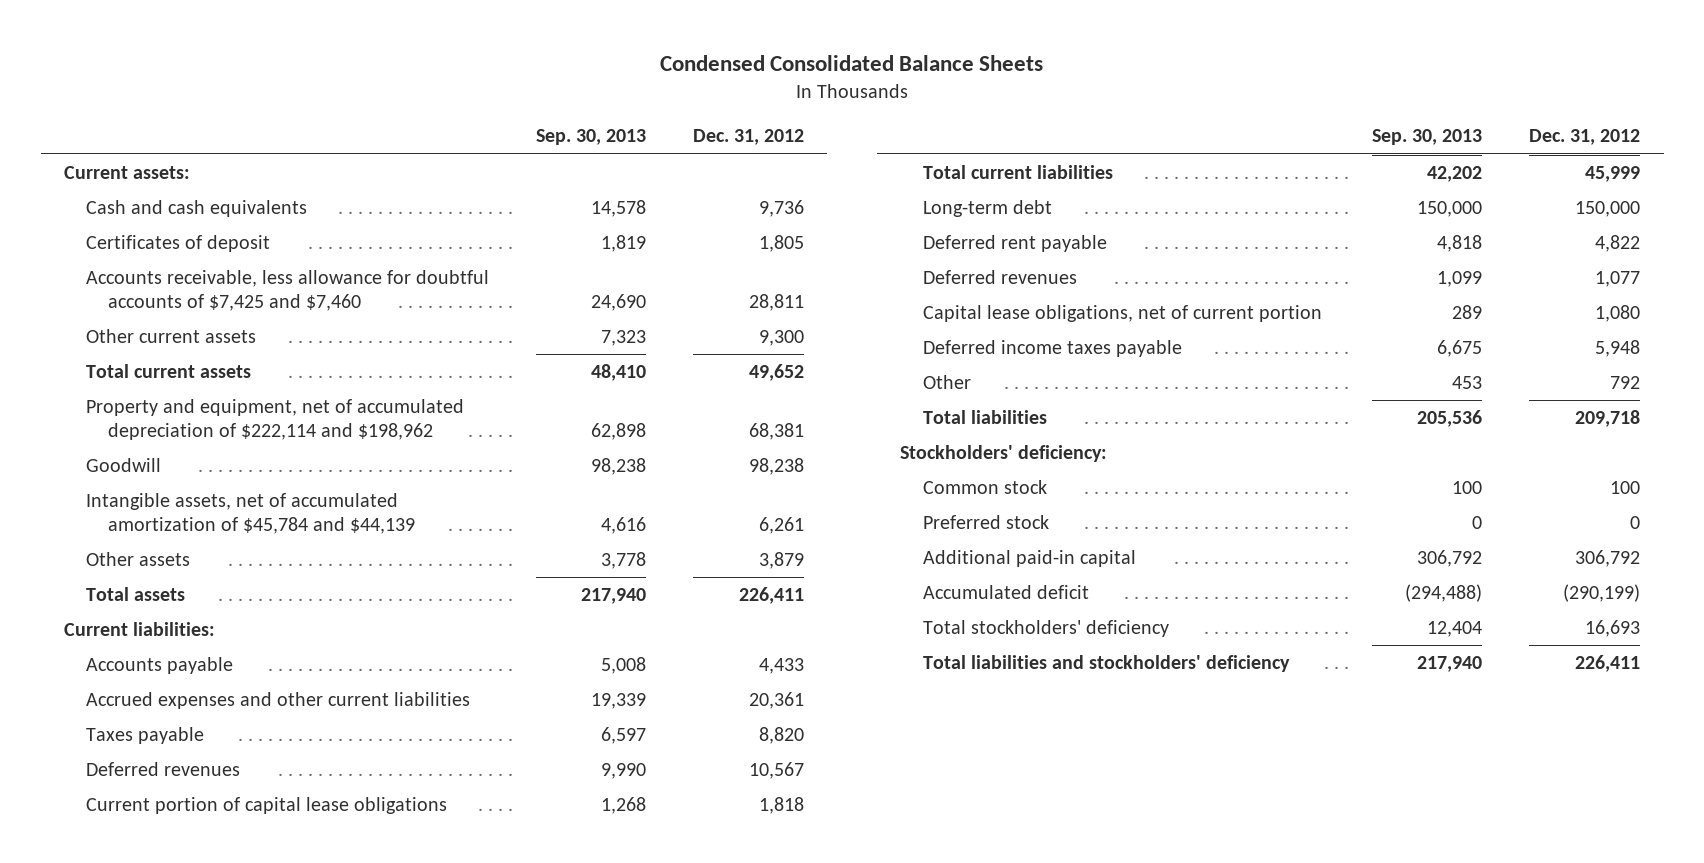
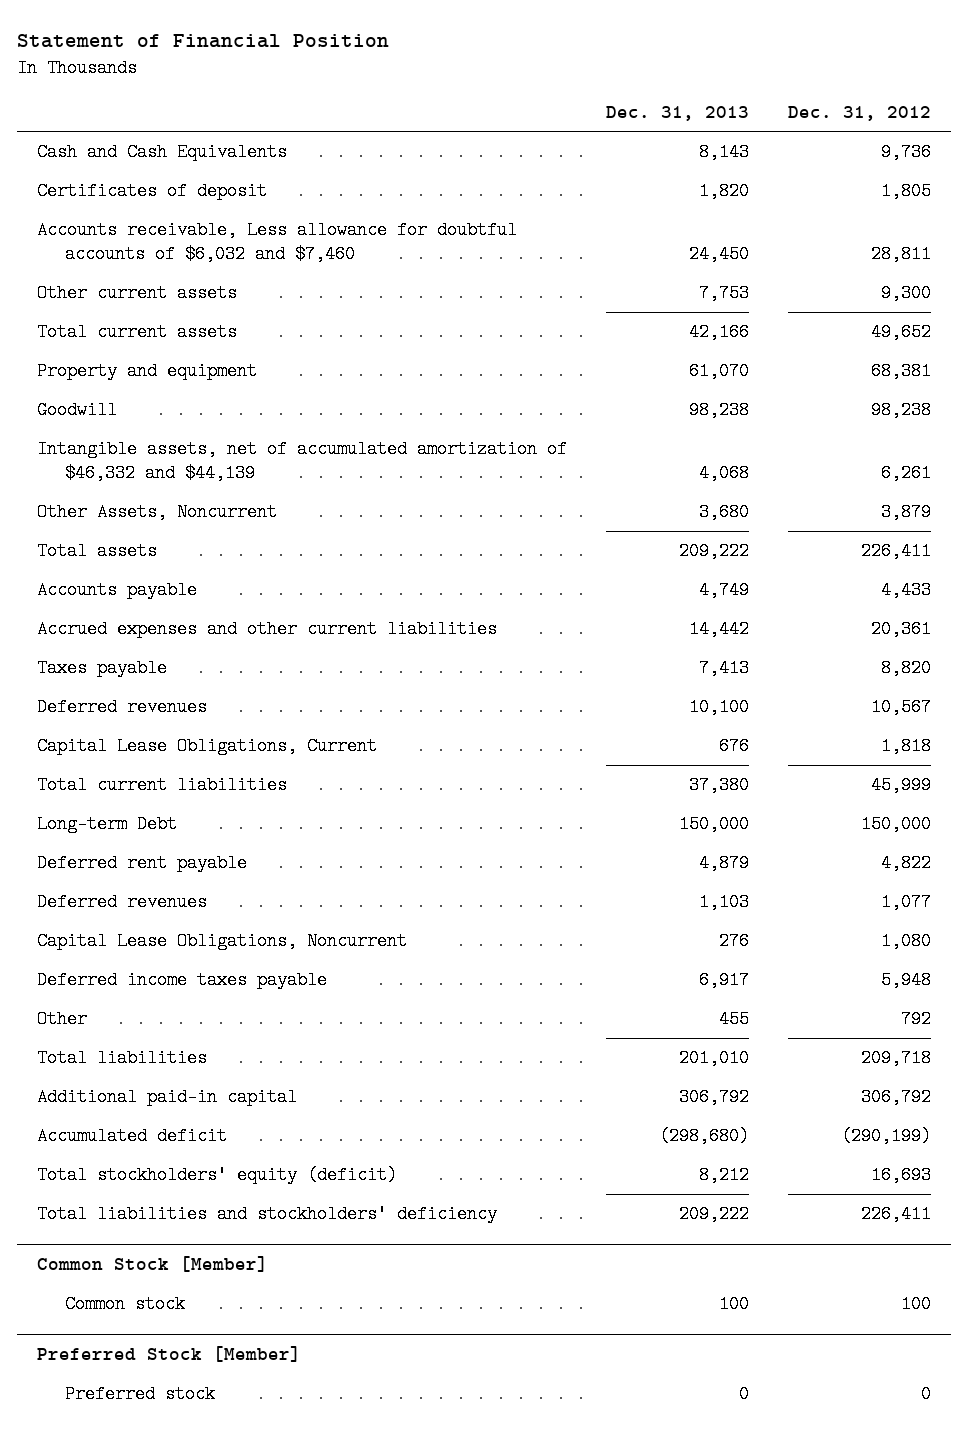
- Condensed Consolidated Balance Sheets
+ Statement of Financial Position
- | Sep. 30, 2013 | Dec. 31, 2012
+ | Dec. 31, 2013 | Dec. 31, 2012
- Current assets:
- Cash and cash equivalents | 14,578 | 9,736
+ Cash and Cash Equivalents | 8,143 | 9,736
- Accounts receivable, less allowance for doubtful accounts of $7,425 and $7,460 | 24,690 | 28,811
+ Accounts receivable, Less allowance for doubtful accounts of $6,032 and $7,460 | 24,450 | 28,811
- Property and equipment, net of accumulated depreciation of $222,114 and $198,962 | 62,898 | 68,381
+ Property and equipment | 61,070 | 68,381
- Intangible assets, net of accumulated amortization of $45,784 and $44,139 | 4,616 | 6,261
- Other assets | 3,778 | 3,879
+ Intangible assets, net of accumulated amortization of $46,332 and $44,139 | 4,068 | 6,261
+ Other Assets, Noncurrent | 3,680 | 3,879
- Current liabilities:
- Current portion of capital lease obligations | 1,268 | 1,818
+ Capital Lease Obligations, Current | 676 | 1,818
- Long-term debt | 150,000 | 150,000
+ Long-term Debt | 150,000 | 150,000
- Capital lease obligations, net of current portion | 289 | 1,080
+ Capital Lease Obligations, Noncurrent | 276 | 1,080
- Stockholders' deficiency:
- Common stock | 100 | 100
- Preferred stock | 0 | 0
- Total stockholders' deficiency | 12,404 | 16,693
+ Total stockholders' equity (deficit) | 8,212 | 16,693
+ Common Stock [Member]
+ Common stock | 100 | 100
+ Preferred Stock [Member]
+ Preferred stock | 0 | 0

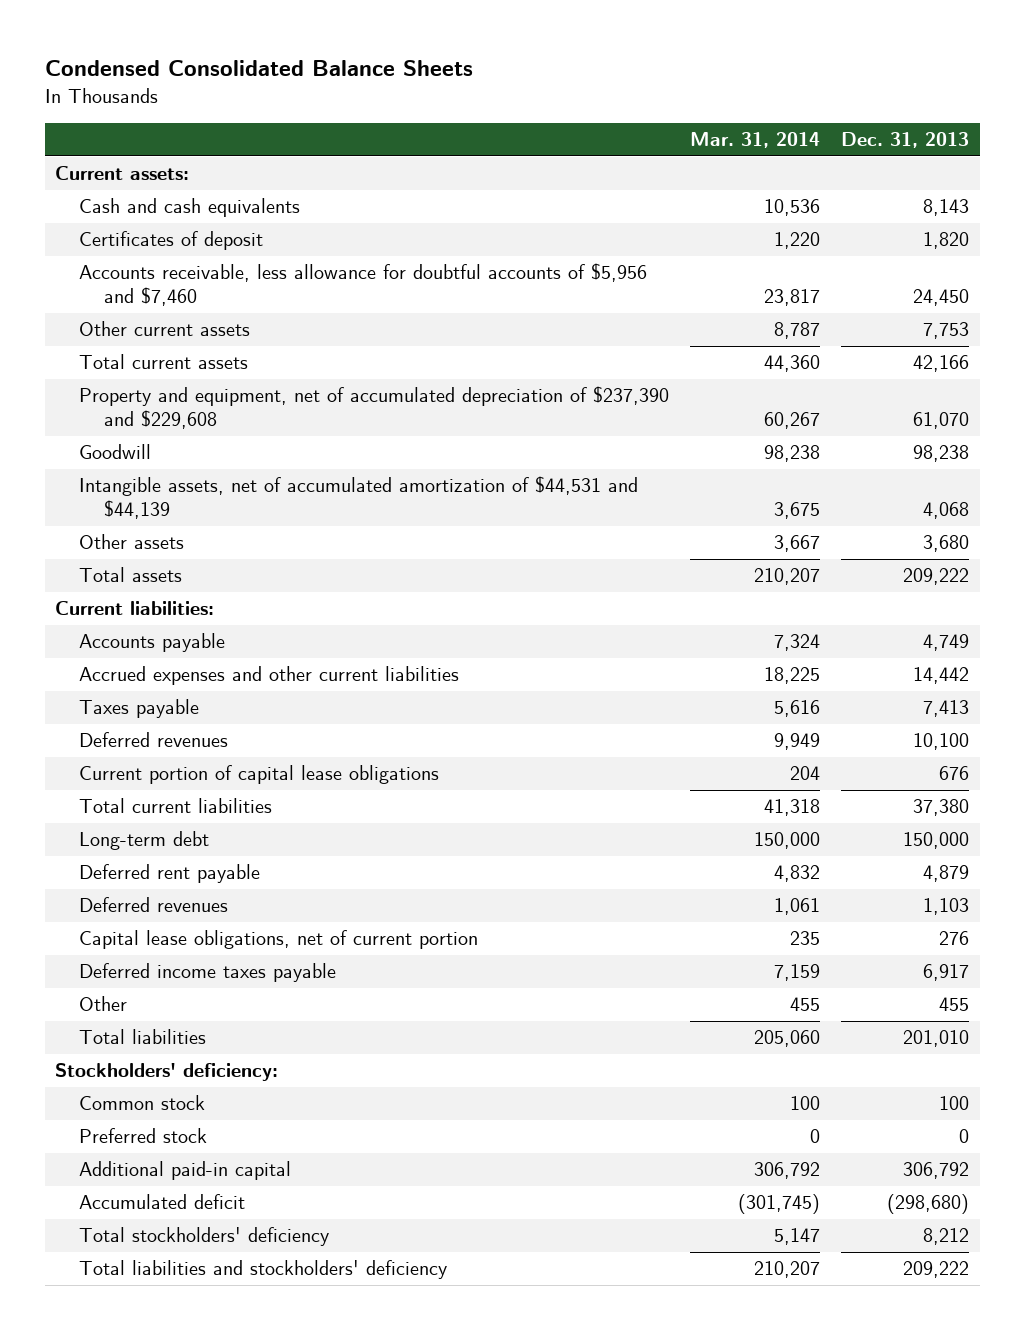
- Statement of Financial Position
+ Condensed Consolidated Balance Sheets
- | Dec. 31, 2013 | Dec. 31, 2012
+ | Mar. 31, 2014 | Dec. 31, 2013
- Cash and Cash Equivalents | 8,143 | 9,736
+ Current assets:
+ Cash and cash equivalents | 10,536 | 8,143
- Accounts receivable, Less allowance for doubtful accounts of $6,032 and $7,460 | 24,450 | 28,811
+ Accounts receivable, less allowance for doubtful accounts of $5,956 and $7,460 | 23,817 | 24,450
- Property and equipment | 61,070 | 68,381
+ Property and equipment, net of accumulated depreciation of $237,390 and $229,608 | 60,267 | 61,070
- Intangible assets, net of accumulated amortization of $46,332 and $44,139 | 4,068 | 6,261
- Other Assets, Noncurrent | 3,680 | 3,879
+ Intangible assets, net of accumulated amortization of $44,531 and $44,139 | 3,675 | 4,068
+ Other assets | 3,667 | 3,680
+ Current liabilities:
- Capital Lease Obligations, Current | 676 | 1,818
+ Current portion of capital lease obligations | 204 | 676
- Long-term Debt | 150,000 | 150,000
+ Long-term debt | 150,000 | 150,000
- Capital Lease Obligations, Noncurrent | 276 | 1,080
+ Capital lease obligations, net of current portion | 235 | 276
+ Stockholders' deficiency:
+ Common stock | 100 | 100
+ Preferred stock | 0 | 0
- Total stockholders' equity (deficit) | 8,212 | 16,693
+ Total stockholders' deficiency | 5,147 | 8,212
- Common Stock [Member]
- Common stock | 100 | 100
- Preferred Stock [Member]
- Preferred stock | 0 | 0

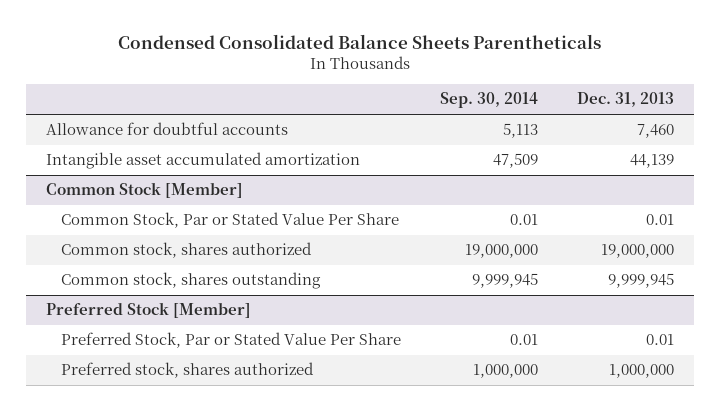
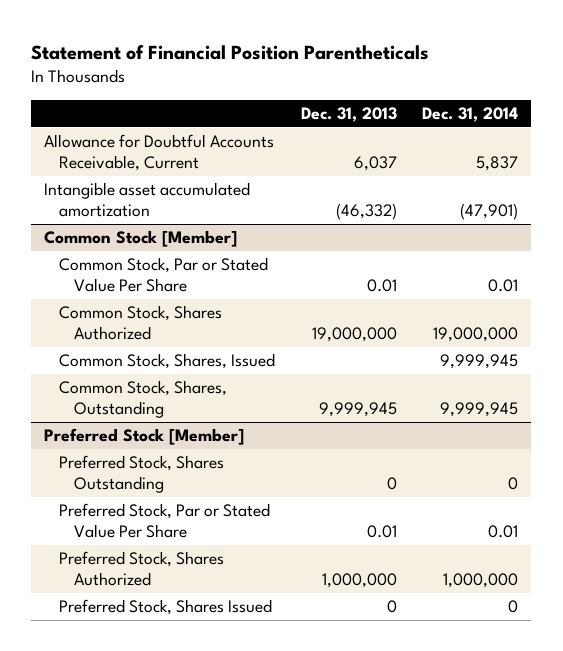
- Condensed Consolidated Balance Sheets Parentheticals
+ Statement of Financial Position Parentheticals
- | Sep. 30, 2014 | Dec. 31, 2013
+ | Dec. 31, 2013 | Dec. 31, 2014
- Allowance for doubtful accounts | 5,113 | 7,460
- Intangible asset accumulated amortization | 47,509 | 44,139
+ Allowance for Doubtful Accounts Receivable, Current | 6,037 | 5,837
+ Intangible asset accumulated amortization | (46,332) | (47,901)
@ Common Stock [Member]
- Common stock, shares authorized | 19,000,000 | 19,000,000
- Common stock, shares outstanding | 9,999,945 | 9,999,945
+ Common Stock, Shares Authorized | 19,000,000 | 19,000,000
+ Common Stock, Shares, Issued | | 9,999,945
+ Common Stock, Shares, Outstanding | 9,999,945 | 9,999,945
@ Preferred Stock [Member]
+ Preferred Stock, Shares Outstanding | 0 | 0
- Preferred stock, shares authorized | 1,000,000 | 1,000,000
+ Preferred Stock, Shares Authorized | 1,000,000 | 1,000,000
+ Preferred Stock, Shares Issued | 0 | 0

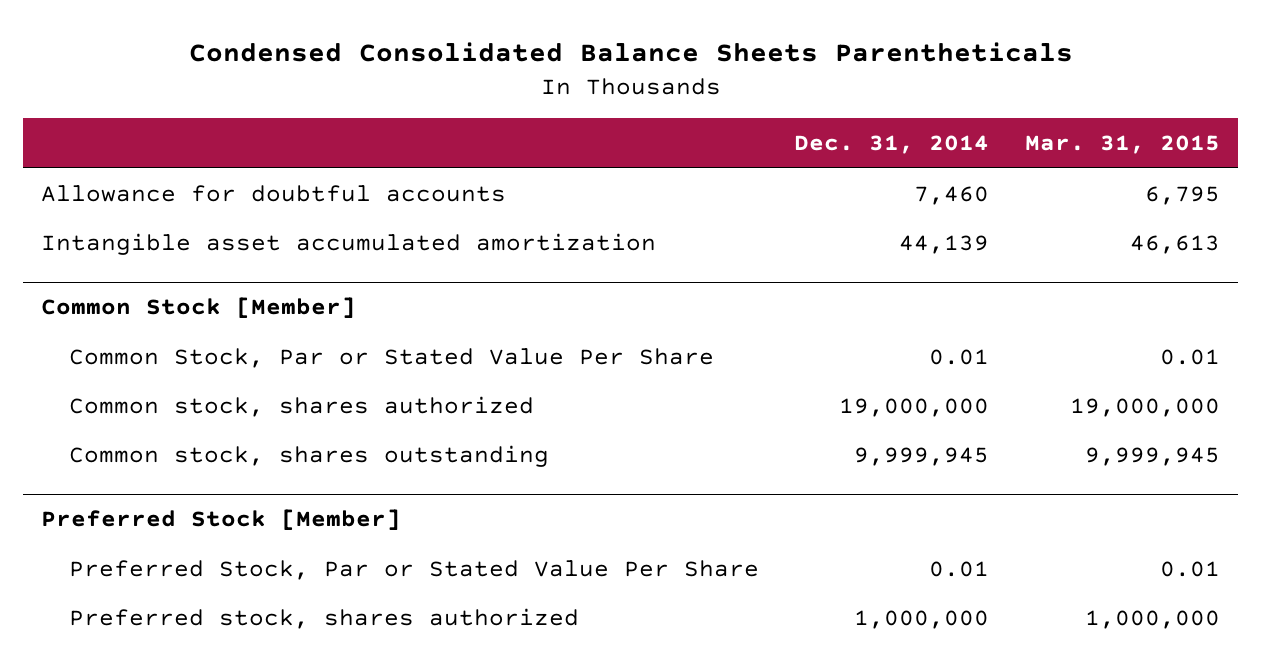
- Statement of Financial Position Parentheticals
+ Condensed Consolidated Balance Sheets Parentheticals
- | Dec. 31, 2013 | Dec. 31, 2014
+ | Dec. 31, 2014 | Mar. 31, 2015
- Allowance for Doubtful Accounts Receivable, Current | 6,037 | 5,837
- Intangible asset accumulated amortization | (46,332) | (47,901)
+ Allowance for doubtful accounts | 7,460 | 6,795
+ Intangible asset accumulated amortization | 44,139 | 46,613
@ Common Stock [Member]
- Common Stock, Shares Authorized | 19,000,000 | 19,000,000
- Common Stock, Shares, Issued | | 9,999,945
- Common Stock, Shares, Outstanding | 9,999,945 | 9,999,945
+ Common stock, shares authorized | 19,000,000 | 19,000,000
+ Common stock, shares outstanding | 9,999,945 | 9,999,945
@ Preferred Stock [Member]
- Preferred Stock, Shares Outstanding | 0 | 0
- Preferred Stock, Shares Authorized | 1,000,000 | 1,000,000
- Preferred Stock, Shares Issued | 0 | 0
+ Preferred stock, shares authorized | 1,000,000 | 1,000,000

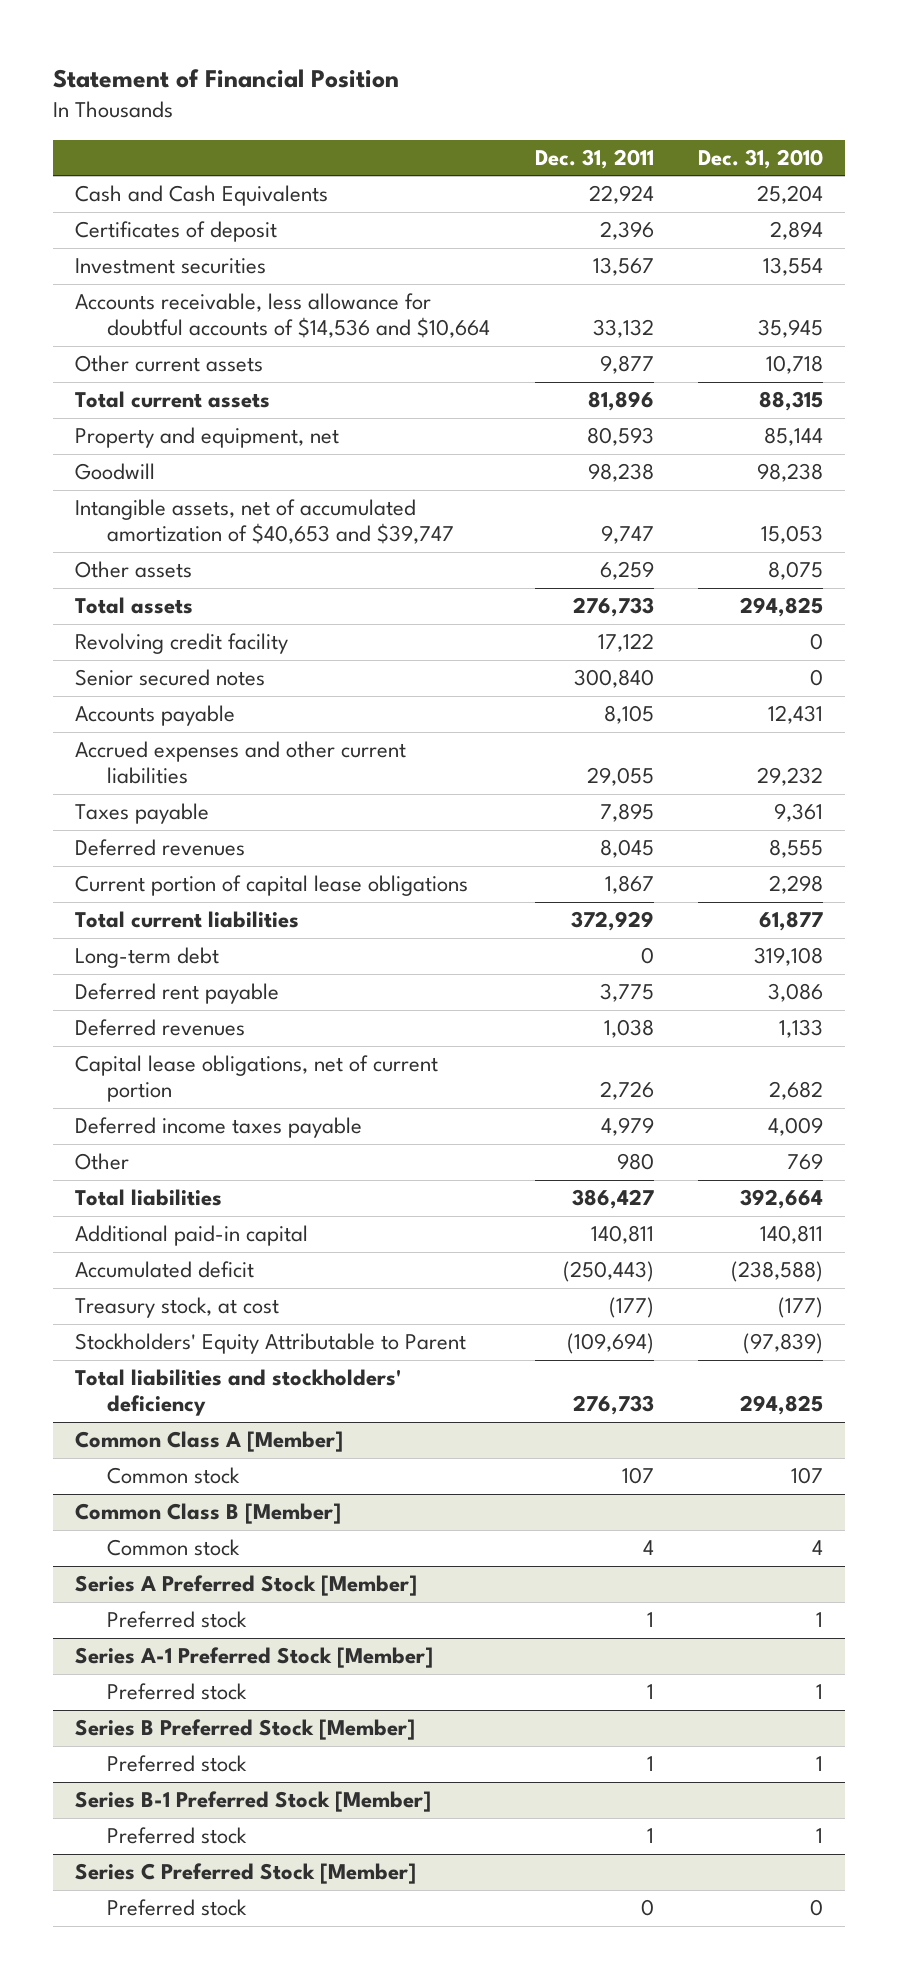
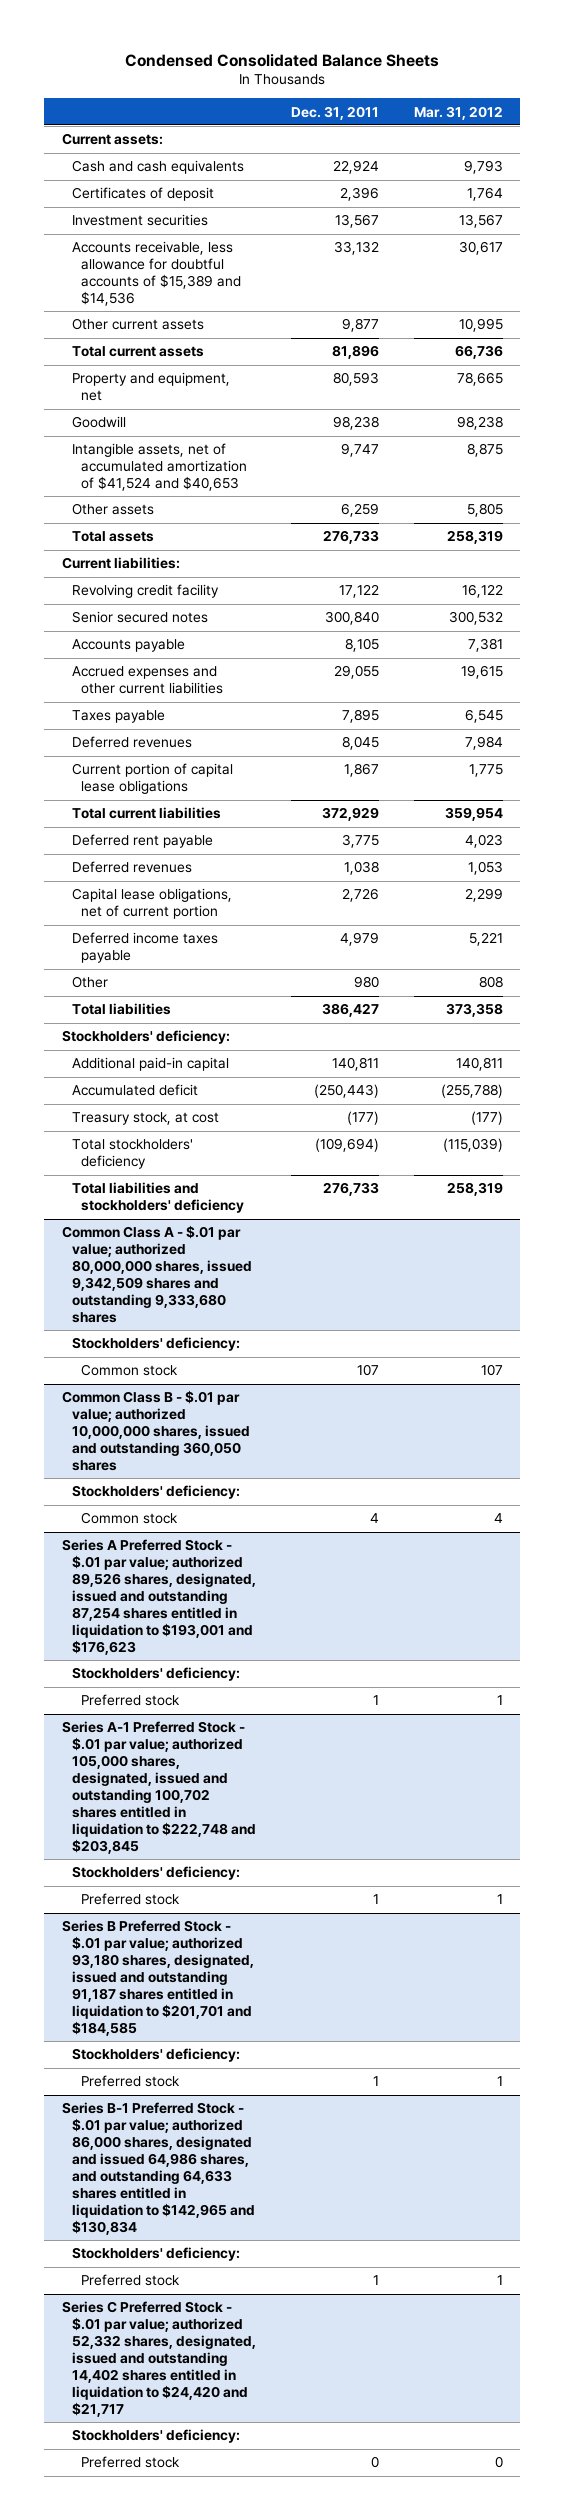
- Statement of Financial Position
+ Condensed Consolidated Balance Sheets
- | Dec. 31, 2011 | Dec. 31, 2010
+ | Dec. 31, 2011 | Mar. 31, 2012
- Cash and Cash Equivalents | 22,924 | 25,204
+ Current assets:
+ Cash and cash equivalents | 22,924 | 9,793
- Accounts receivable, less allowance for doubtful accounts of $14,536 and $10,664 | 33,132 | 35,945
+ Accounts receivable, less allowance for doubtful accounts of $15,389 and $14,536 | 33,132 | 30,617
- Intangible assets, net of accumulated amortization of $40,653 and $39,747 | 9,747 | 15,053
+ Intangible assets, net of accumulated amortization of $41,524 and $40,653 | 9,747 | 8,875
+ Current liabilities:
- Long-term debt | 0 | 319,108
+ Stockholders' deficiency:
- Stockholders' Equity Attributable to Parent | (109,694) | (97,839)
+ Total stockholders' deficiency | (109,694) | (115,039)
- Common Class A [Member]
+ Common Class A - $.01 par value; authorized 80,000,000 shares, issued 9,342,509 shares and outstanding 9,333,680 shares
+ Stockholders' deficiency:
- Common Class B [Member]
+ Common Class B - $.01 par value; authorized 10,000,000 shares, issued and outstanding 360,050 shares
+ Stockholders' deficiency:
- Series A Preferred Stock [Member]
+ Series A Preferred Stock - $.01 par value; authorized 89,526 shares, designated, issued and outstanding 87,254 shares entitled in liquidation to $193,001 and $176,623
+ Stockholders' deficiency:
- Series A-1 Preferred Stock [Member]
+ Series A-1 Preferred Stock - $.01 par value; authorized 105,000 shares, designated, issued and outstanding 100,702 shares entitled in liquidation to $222,748 and $203,845
+ Stockholders' deficiency:
- Series B Preferred Stock [Member]
+ Series B Preferred Stock - $.01 par value; authorized 93,180 shares, designated, issued and outstanding 91,187 shares entitled in liquidation to $201,701 and $184,585
+ Stockholders' deficiency:
- Series B-1 Preferred Stock [Member]
+ Series B-1 Preferred Stock - $.01 par value; authorized 86,000 shares, designated and issued 64,986 shares, and outstanding 64,633 shares entitled in liquidation to $142,965 and $130,834
+ Stockholders' deficiency:
- Series C Preferred Stock [Member]
+ Series C Preferred Stock - $.01 par value; authorized 52,332 shares, designated, issued and outstanding 14,402 shares entitled in liquidation to $24,420 and $21,717
+ Stockholders' deficiency:

